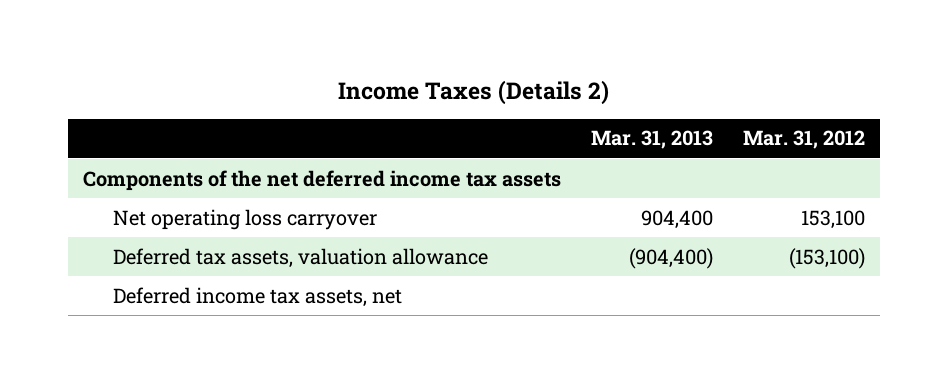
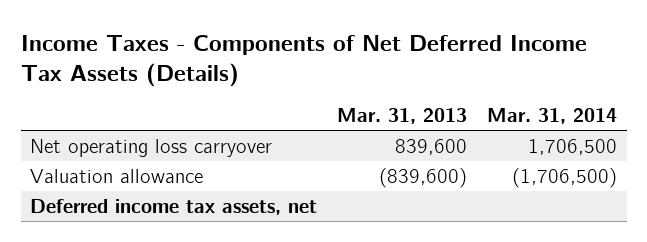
- Income Taxes (Details 2)
+ Income Taxes - Components of Net Deferred Income Tax Assets (Details)
- | Mar. 31, 2013 | Mar. 31, 2012
+ | Mar. 31, 2013 | Mar. 31, 2014
- Components of the net deferred income tax assets
- Net operating loss carryover | 904,400 | 153,100
- Deferred tax assets, valuation allowance | (904,400) | (153,100)
+ Net operating loss carryover | 839,600 | 1,706,500
+ Valuation allowance | (839,600) | (1,706,500)

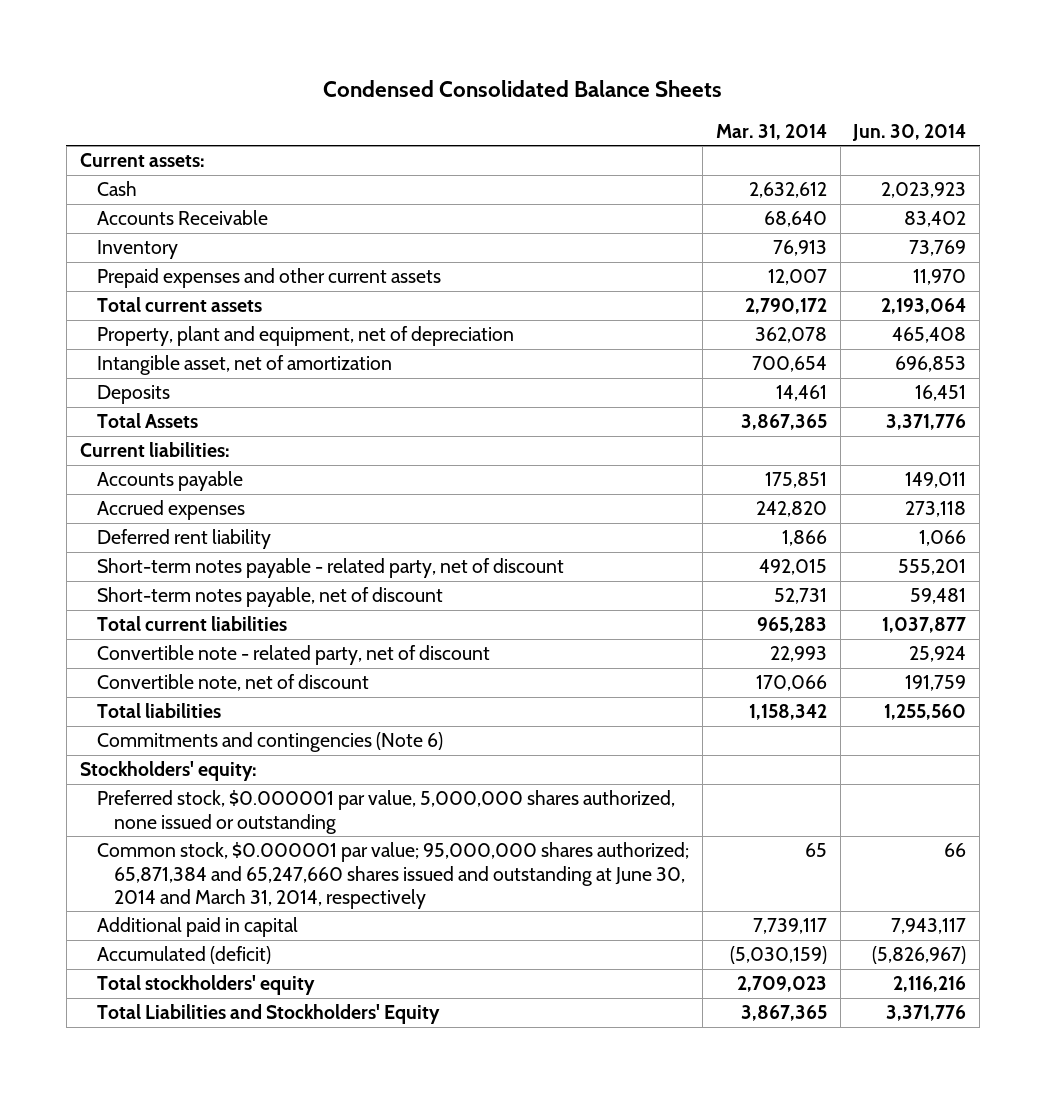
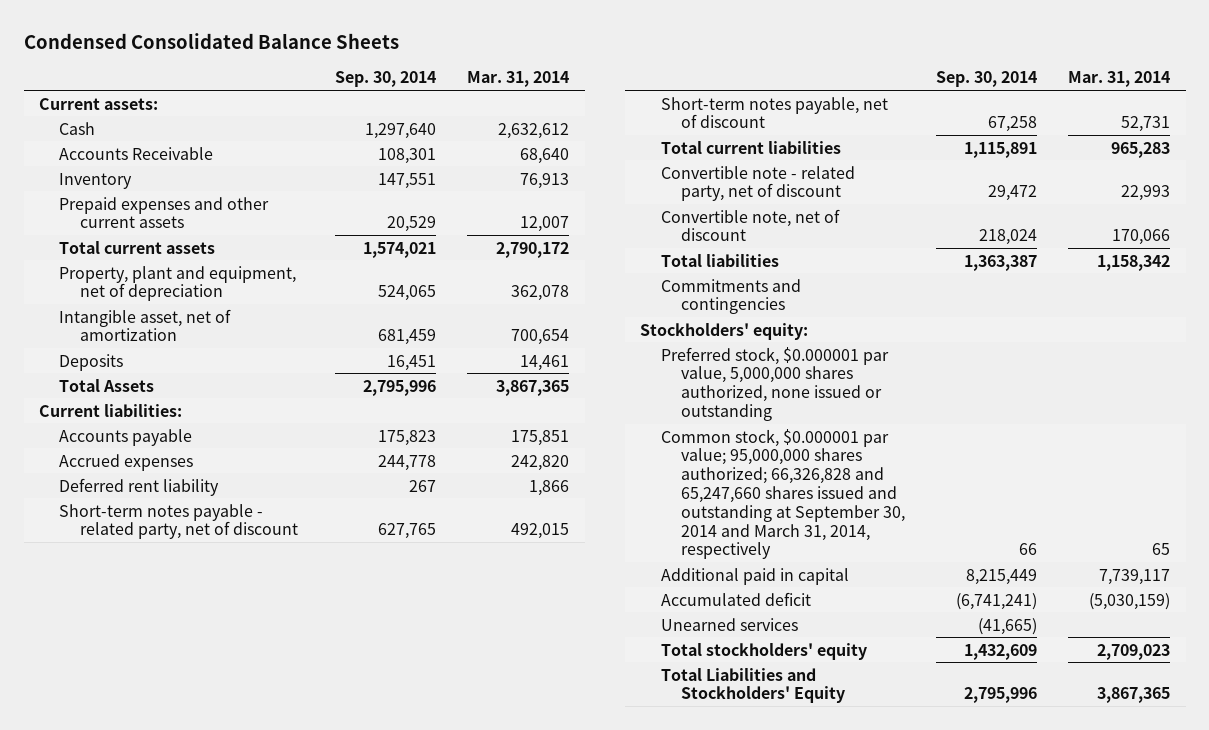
- | Mar. 31, 2014 | Jun. 30, 2014
+ | Sep. 30, 2014 | Mar. 31, 2014
- Commitments and contingencies (Note 6)
+ Commitments and contingencies
- Common stock, $0.000001 par value; 95,000,000 shares authorized; 65,871,384 and 65,247,660 shares issued and outstanding at June 30, 2014 and March 31, 2014, respectively | 65 | 66
+ Common stock, $0.000001 par value; 95,000,000 shares authorized; 66,326,828 and 65,247,660 shares issued and outstanding at September 30, 2014 and March 31, 2014, respectively | 66 | 65
- Accumulated (deficit) | (5,030,159) | (5,826,967)
+ Accumulated deficit | (6,741,241) | (5,030,159)
+ Unearned services | (41,665) |

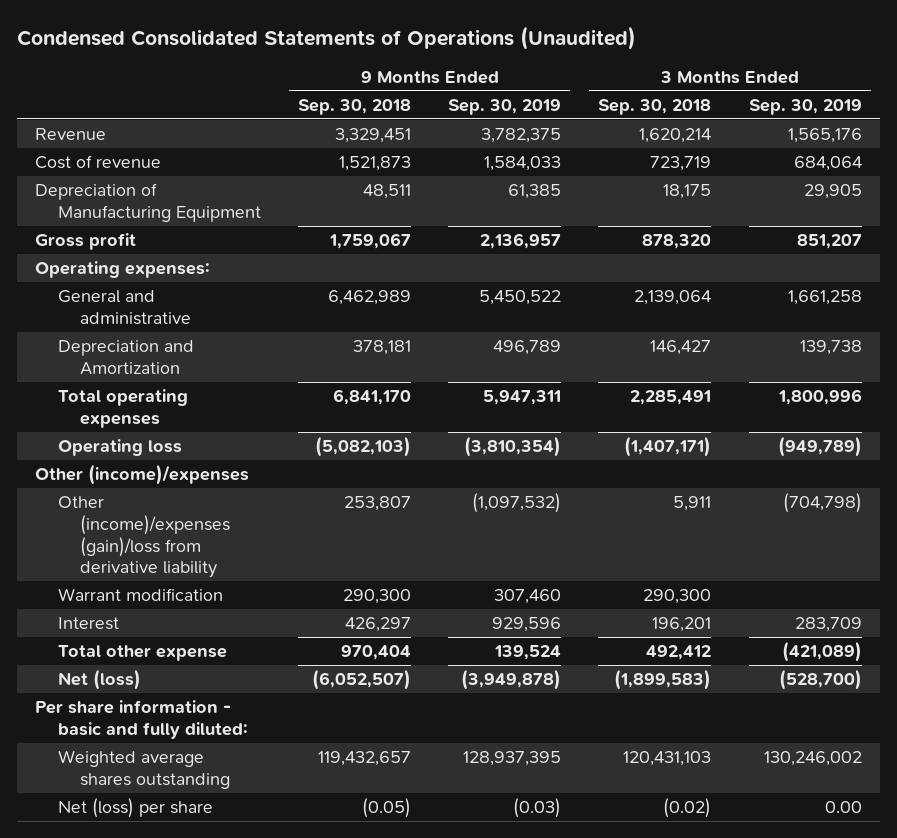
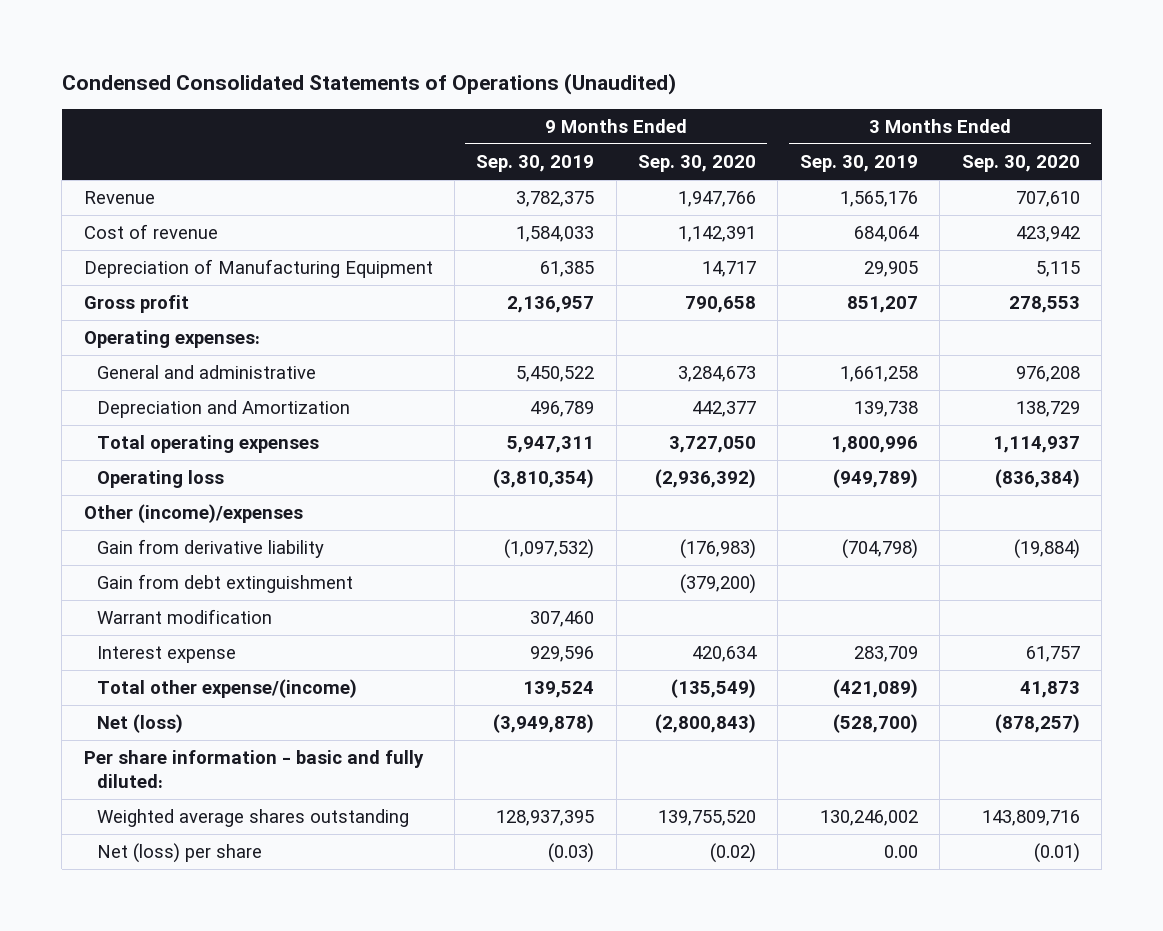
- | 9 Months Ended Sep. 30, 2018 | 9 Months Ended Sep. 30, 2019 | 3 Months Ended Sep. 30, 2018 | 3 Months Ended Sep. 30, 2019
+ | 9 Months Ended Sep. 30, 2019 | 9 Months Ended Sep. 30, 2020 | 3 Months Ended Sep. 30, 2019 | 3 Months Ended Sep. 30, 2020
- Other (income)/expenses (gain)/loss from derivative liability | 253,807 | (1,097,532) | 5,911 | (704,798)
+ Gain from derivative liability | (1,097,532) | (176,983) | (704,798) | (19,884)
+ Gain from debt extinguishment | | (379,200) | |
- Interest | 426,297 | 929,596 | 196,201 | 283,709
- Total other expense | 970,404 | 139,524 | 492,412 | (421,089)
+ Interest expense | 929,596 | 420,634 | 283,709 | 61,757
+ Total other expense/(income) | 139,524 | (135,549) | (421,089) | 41,873

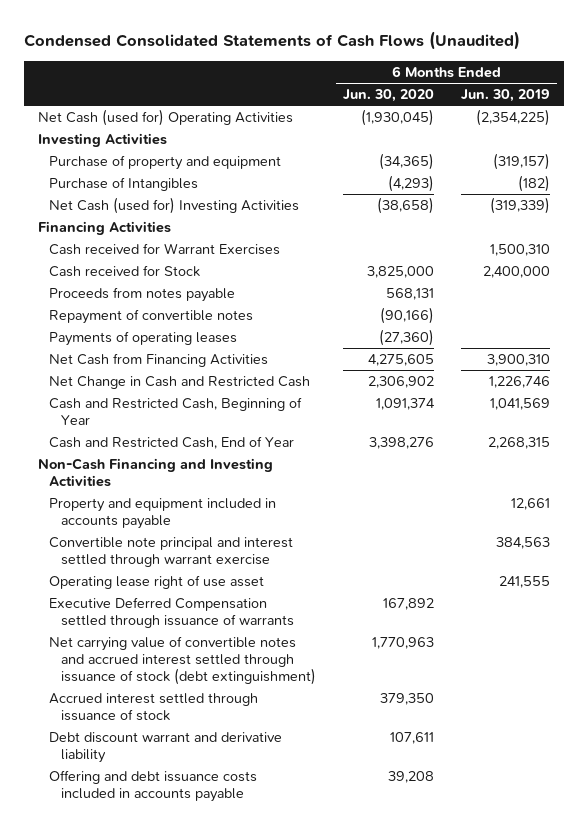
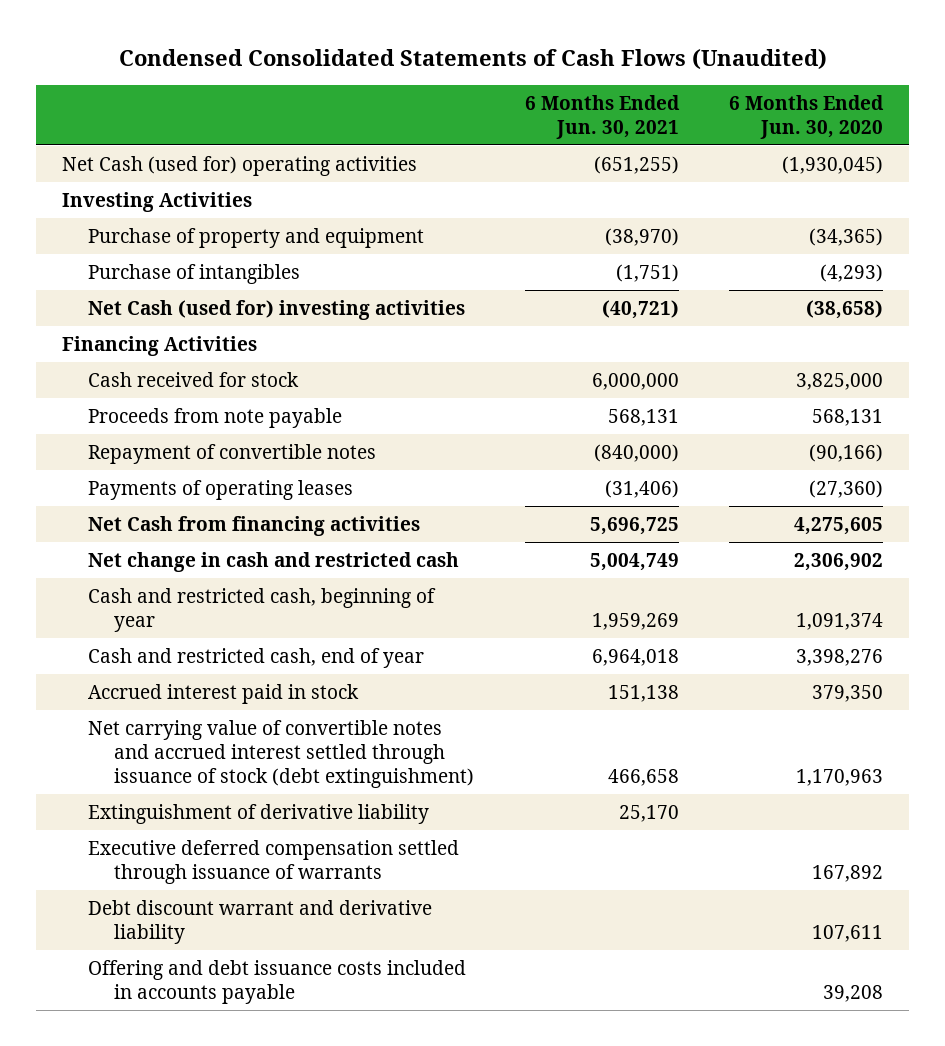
- | 6 Months Ended Jun. 30, 2020 | 6 Months Ended Jun. 30, 2019
+ | 6 Months Ended Jun. 30, 2021 | 6 Months Ended Jun. 30, 2020
- Net Cash (used for) Operating Activities | (1,930,045) | (2,354,225)
+ Net Cash (used for) operating activities | (651,255) | (1,930,045)
- Purchase of Intangibles | (4,293) | (182)
- Net Cash (used for) Investing Activities | (38,658) | (319,339)
+ Purchase of intangibles | (1,751) | (4,293)
+ Net Cash (used for) investing activities | (40,721) | (38,658)
- Cash received for Warrant Exercises | | 1,500,310
- Cash received for Stock | 3,825,000 | 2,400,000
- Proceeds from notes payable | 568,131 |
+ Cash received for stock | 6,000,000 | 3,825,000
+ Proceeds from note payable | 568,131 | 568,131
- Net Cash from Financing Activities | 4,275,605 | 3,900,310
- Net Change in Cash and Restricted Cash | 2,306,902 | 1,226,746
- Cash and Restricted Cash, Beginning of Year | 1,091,374 | 1,041,569
- Cash and Restricted Cash, End of Year | 3,398,276 | 2,268,315
- Non-Cash Financing and Investing Activities
- Property and equipment included in accounts payable | | 12,661
- Convertible note principal and interest settled through warrant exercise | | 384,563
- Operating lease right of use asset | | 241,555
- Executive Deferred Compensation settled through issuance of warrants | 167,892 |
- Net carrying value of convertible notes and accrued interest settled through issuance of stock (debt extinguishment) | 1,770,963 |
- Accrued interest settled through issuance of stock | 379,350 |
+ Net Cash from financing activities | 5,696,725 | 4,275,605
+ Net change in cash and restricted cash | 5,004,749 | 2,306,902
+ Cash and restricted cash, beginning of year | 1,959,269 | 1,091,374
+ Cash and restricted cash, end of year | 6,964,018 | 3,398,276
+ Accrued interest paid in stock | 151,138 | 379,350
+ Net carrying value of convertible notes and accrued interest settled through issuance of stock (debt extinguishment) | 466,658 | 1,170,963
+ Extinguishment of derivative liability | 25,170 |
+ Executive deferred compensation settled through issuance of warrants | | 167,892

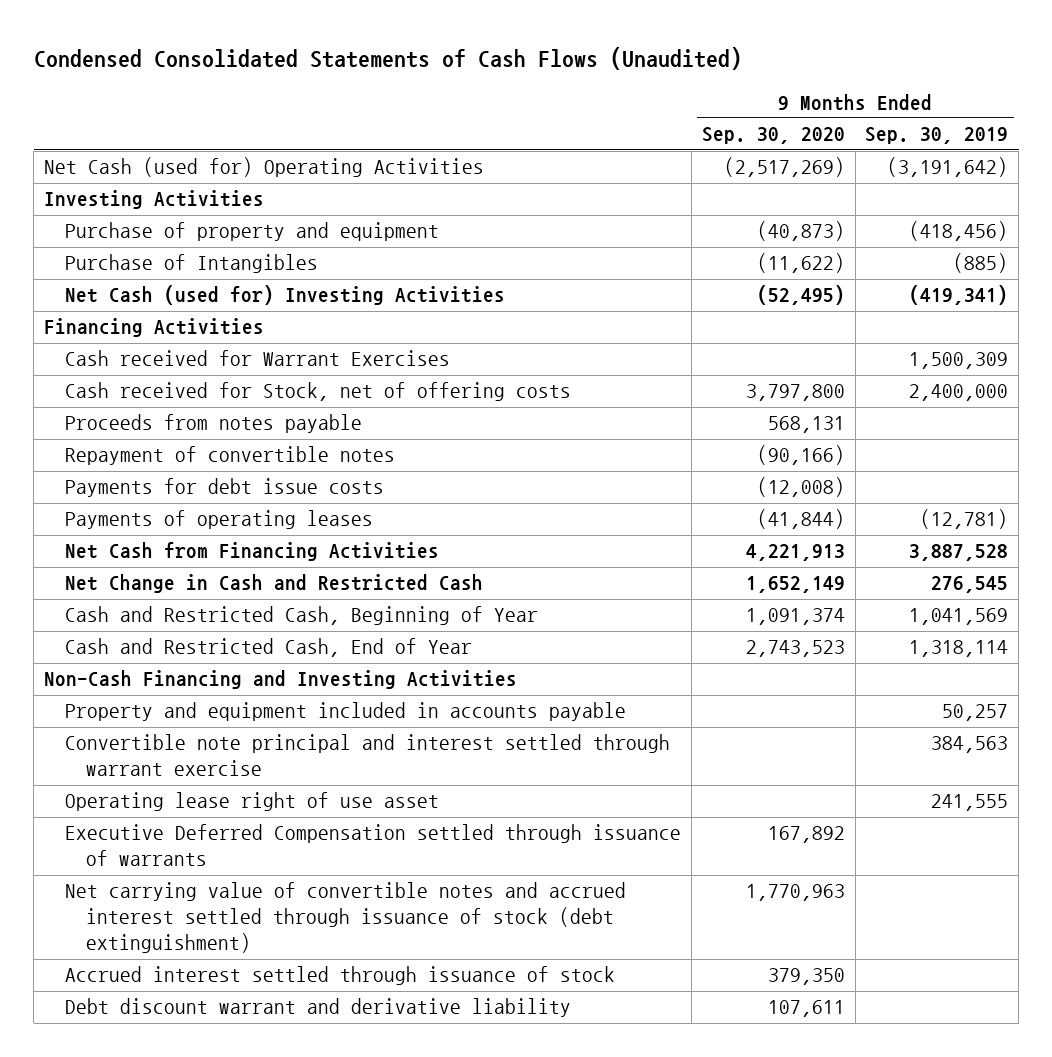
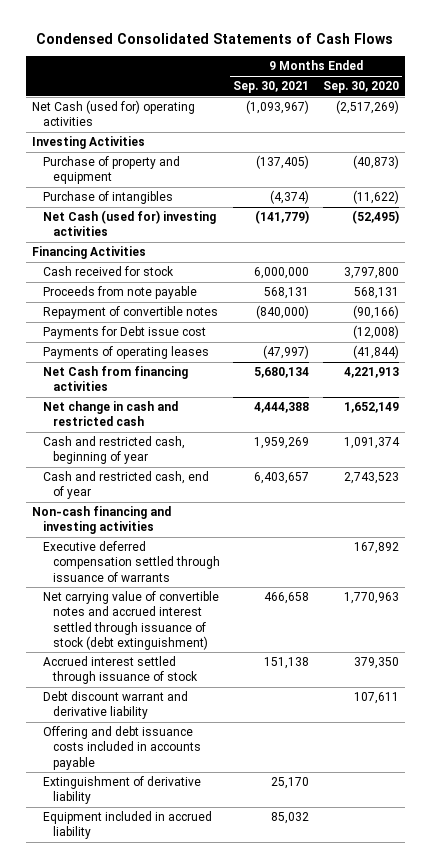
- Condensed Consolidated Statements of Cash Flows (Unaudited)
+ Condensed Consolidated Statements of Cash Flows
- | 9 Months Ended Sep. 30, 2020 | 9 Months Ended Sep. 30, 2019
+ | 9 Months Ended Sep. 30, 2021 | 9 Months Ended Sep. 30, 2020
- Net Cash (used for) Operating Activities | (2,517,269) | (3,191,642)
+ Net Cash (used for) operating activities | (1,093,967) | (2,517,269)
- Purchase of Intangibles | (11,622) | (885)
- Net Cash (used for) Investing Activities | (52,495) | (419,341)
+ Purchase of intangibles | (4,374) | (11,622)
+ Net Cash (used for) investing activities | (141,779) | (52,495)
- Cash received for Warrant Exercises | | 1,500,309
- Cash received for Stock, net of offering costs | 3,797,800 | 2,400,000
- Proceeds from notes payable | 568,131 |
+ Cash received for stock | 6,000,000 | 3,797,800
+ Proceeds from note payable | 568,131 | 568,131
- Payments for debt issue costs | (12,008) |
+ Payments for Debt issue cost | | (12,008)
- Net Cash from Financing Activities | 4,221,913 | 3,887,528
- Net Change in Cash and Restricted Cash | 1,652,149 | 276,545
- Cash and Restricted Cash, Beginning of Year | 1,091,374 | 1,041,569
- Cash and Restricted Cash, End of Year | 2,743,523 | 1,318,114
- Non-Cash Financing and Investing Activities
- Property and equipment included in accounts payable | | 50,257
- Convertible note principal and interest settled through warrant exercise | | 384,563
- Operating lease right of use asset | | 241,555
- Executive Deferred Compensation settled through issuance of warrants | 167,892 |
+ Net Cash from financing activities | 5,680,134 | 4,221,913
+ Net change in cash and restricted cash | 4,444,388 | 1,652,149
+ Cash and restricted cash, beginning of year | 1,959,269 | 1,091,374
+ Cash and restricted cash, end of year | 6,403,657 | 2,743,523
+ Non-cash financing and investing activities
+ Executive deferred compensation settled through issuance of warrants | | 167,892
+ Offering and debt issuance costs included in accounts payable
+ Extinguishment of derivative liability | 25,170 |
+ Equipment included in accrued liability | 85,032 |

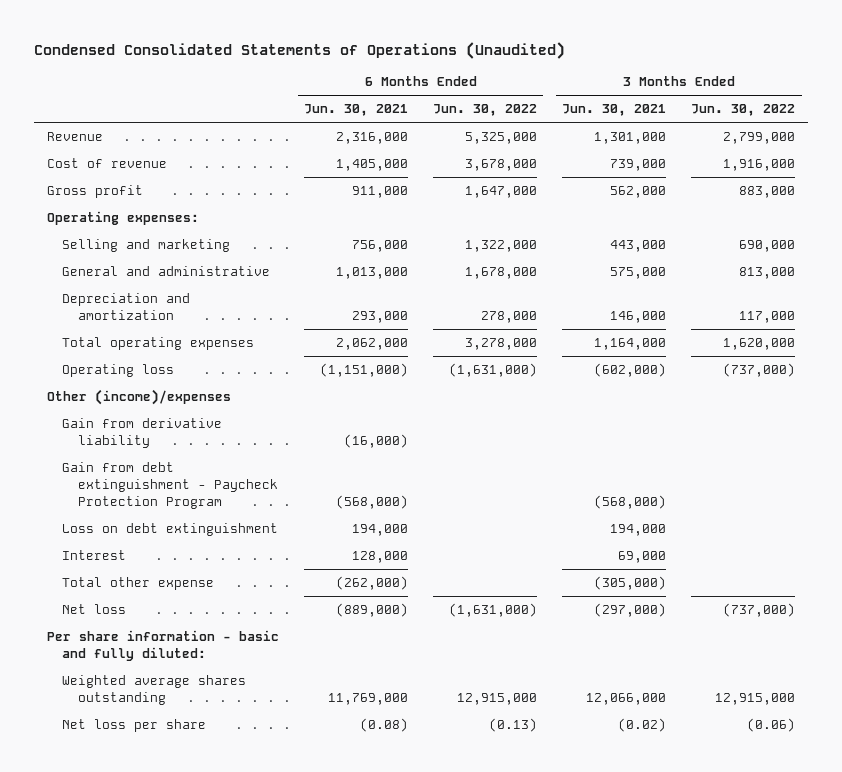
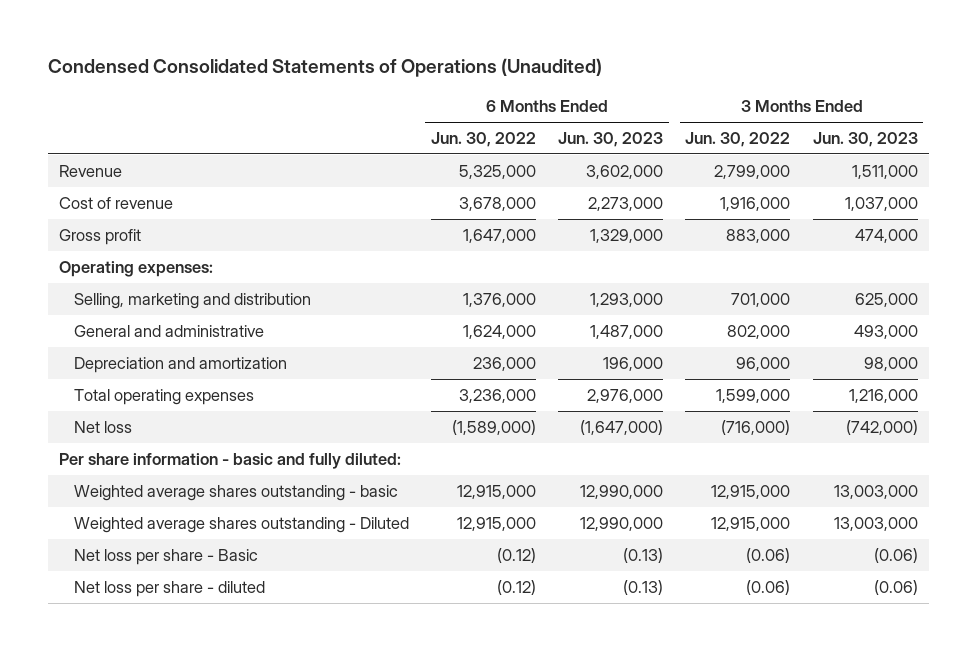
- | 6 Months Ended Jun. 30, 2021 | 6 Months Ended Jun. 30, 2022 | 3 Months Ended Jun. 30, 2021 | 3 Months Ended Jun. 30, 2022
+ | 6 Months Ended Jun. 30, 2022 | 6 Months Ended Jun. 30, 2023 | 3 Months Ended Jun. 30, 2022 | 3 Months Ended Jun. 30, 2023
- Selling and marketing | 756,000 | 1,322,000 | 443,000 | 690,000
- General and administrative | 1,013,000 | 1,678,000 | 575,000 | 813,000
- Depreciation and amortization | 293,000 | 278,000 | 146,000 | 117,000
- Total operating expenses | 2,062,000 | 3,278,000 | 1,164,000 | 1,620,000
- Operating loss | (1,151,000) | (1,631,000) | (602,000) | (737,000)
- Other (income)/expenses
- Gain from derivative liability | (16,000) | | |
- Gain from debt extinguishment - Paycheck Protection Program | (568,000) | | (568,000) |
- Loss on debt extinguishment | 194,000 | | 194,000 |
- Interest | 128,000 | | 69,000 |
- Total other expense | (262,000) | | (305,000) |
- Net loss | (889,000) | (1,631,000) | (297,000) | (737,000)
+ Selling, marketing and distribution | 1,376,000 | 1,293,000 | 701,000 | 625,000
+ General and administrative | 1,624,000 | 1,487,000 | 802,000 | 493,000
+ Depreciation and amortization | 236,000 | 196,000 | 96,000 | 98,000
+ Total operating expenses | 3,236,000 | 2,976,000 | 1,599,000 | 1,216,000
+ Net loss | (1,589,000) | (1,647,000) | (716,000) | (742,000)
- Weighted average shares outstanding | 11,769,000 | 12,915,000 | 12,066,000 | 12,915,000
- Net loss per share | (0.08) | (0.13) | (0.02) | (0.06)
+ Weighted average shares outstanding - basic | 12,915,000 | 12,990,000 | 12,915,000 | 13,003,000
+ Weighted average shares outstanding - Diluted | 12,915,000 | 12,990,000 | 12,915,000 | 13,003,000
+ Net loss per share - Basic | (0.12) | (0.13) | (0.06) | (0.06)
+ Net loss per share - diluted | (0.12) | (0.13) | (0.06) | (0.06)

